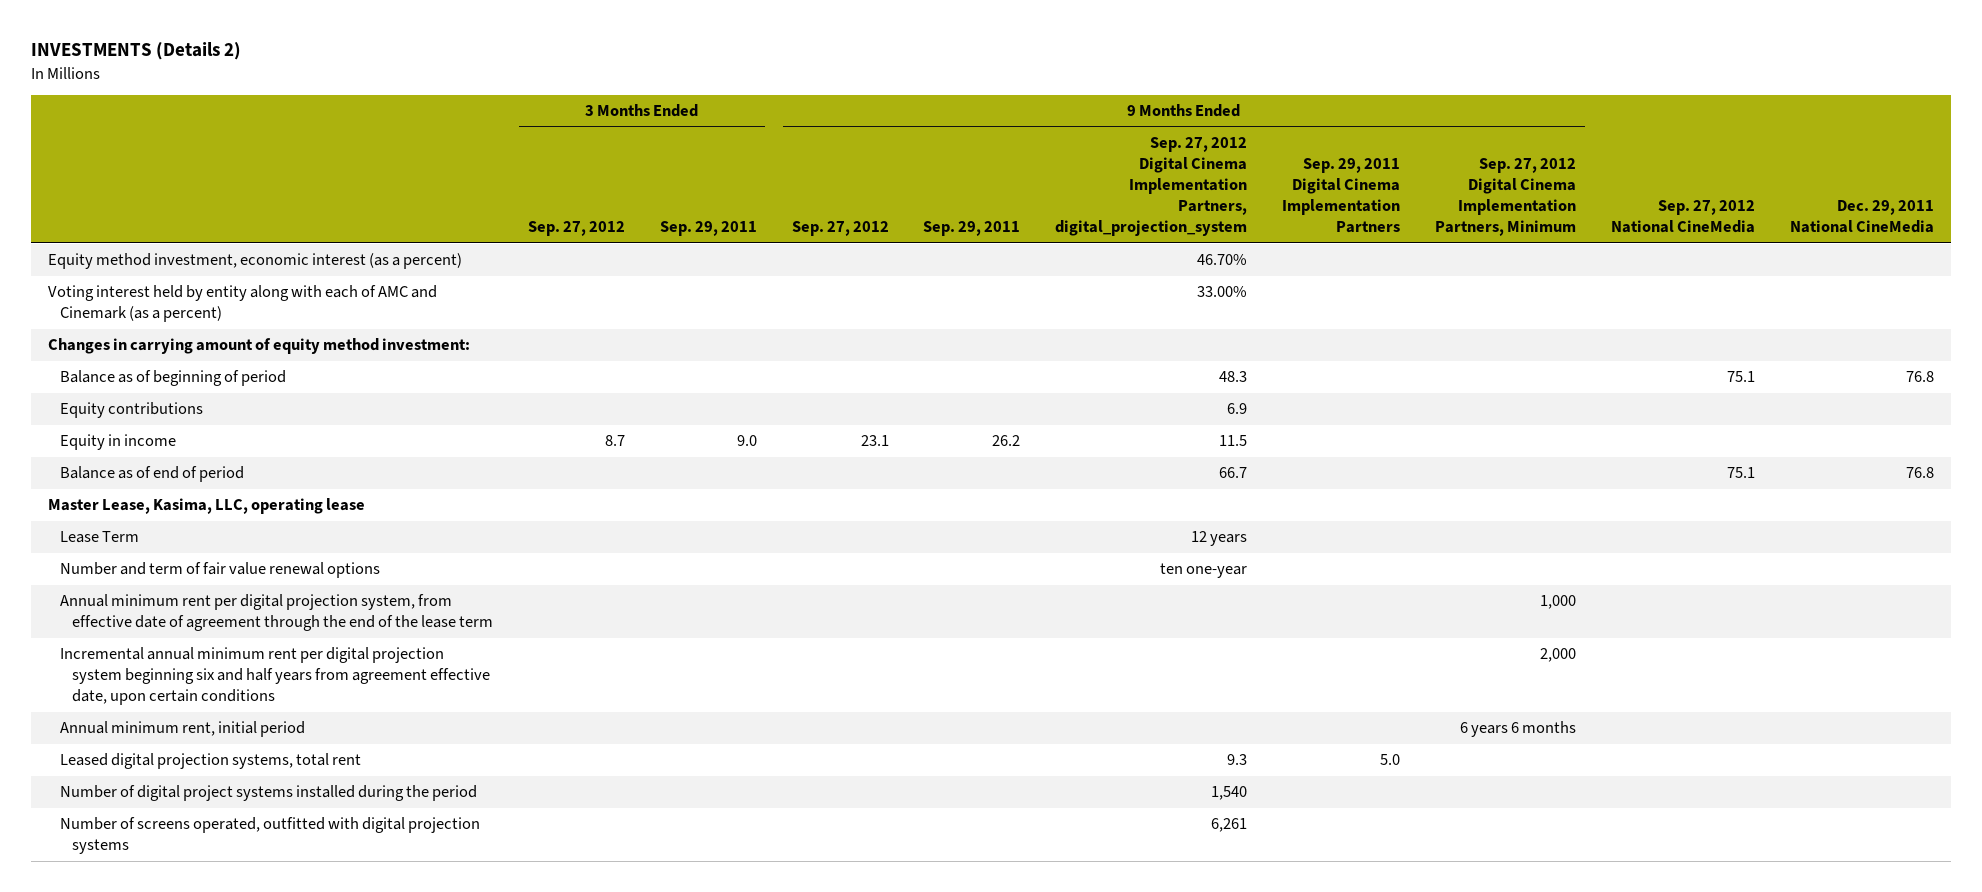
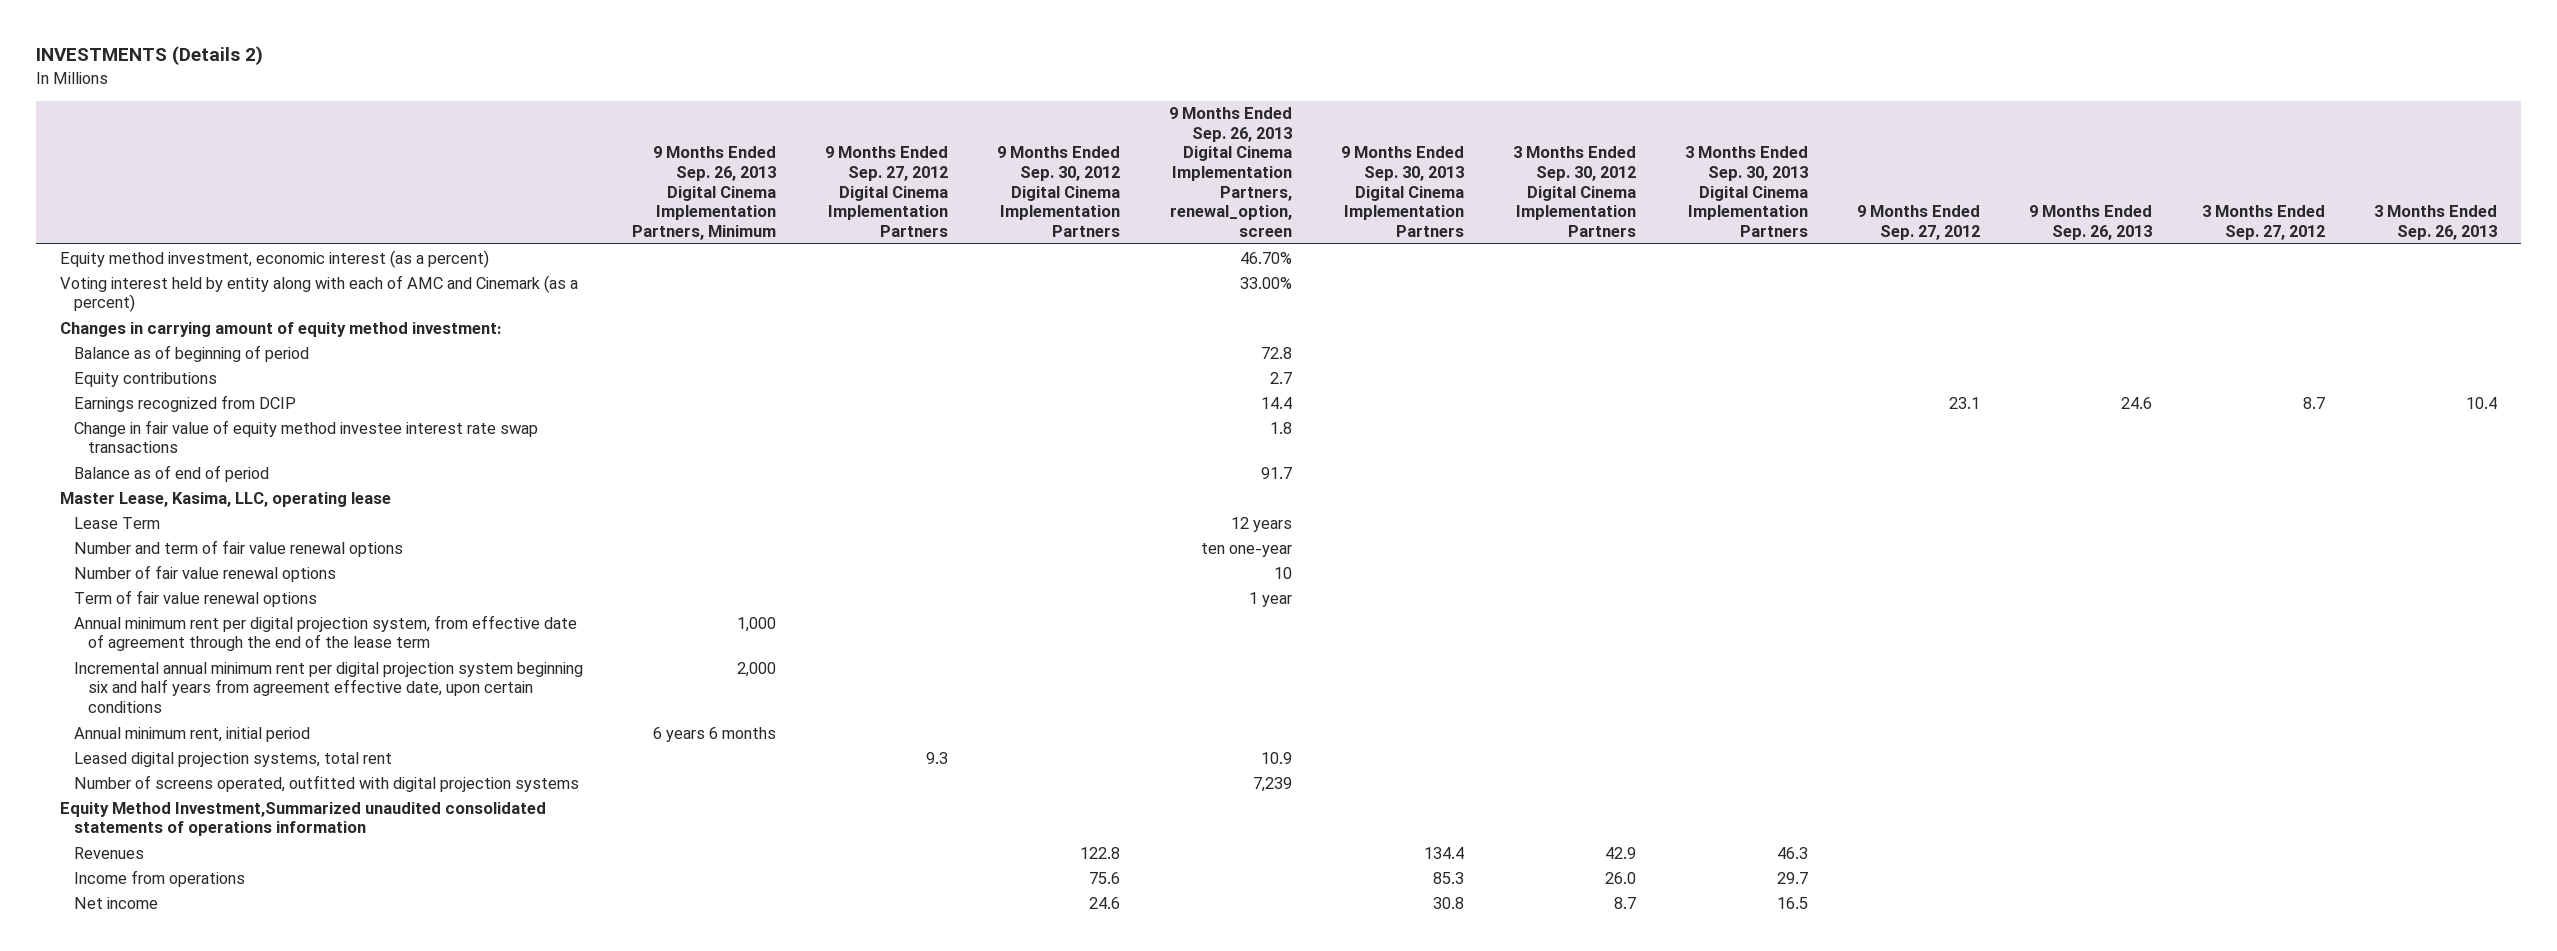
- | 3 Months Ended Sep. 27, 2012 | 3 Months Ended Sep. 29, 2011 | 9 Months Ended Sep. 27, 2012 | 9 Months Ended Sep. 29, 2011 | 9 Months Ended Sep. 27, 2012 Digital Cinema Implementation Partners, digital_projection_system | 9 Months Ended Sep. 29, 2011 Digital Cinema Implementation Partners | 9 Months Ended Sep. 27, 2012 Digital Cinema Implementation Partners, Minimum | Sep. 27, 2012 National CineMedia | Dec. 29, 2011 National CineMedia
+ | 9 Months Ended Sep. 26, 2013 Digital Cinema Implementation Partners, Minimum | 9 Months Ended Sep. 27, 2012 Digital Cinema Implementation Partners | 9 Months Ended Sep. 30, 2012 Digital Cinema Implementation Partners | 9 Months Ended Sep. 26, 2013 Digital Cinema Implementation Partners, renewal_option, screen | 9 Months Ended Sep. 30, 2013 Digital Cinema Implementation Partners | 3 Months Ended Sep. 30, 2012 Digital Cinema Implementation Partners | 3 Months Ended Sep. 30, 2013 Digital Cinema Implementation Partners | 9 Months Ended Sep. 27, 2012 | 9 Months Ended Sep. 26, 2013 | 3 Months Ended Sep. 27, 2012 | 3 Months Ended Sep. 26, 2013
- Equity in income | 8.7 | 9.0 | 23.1 | 26.2 | 11.5 | | | |
+ Earnings recognized from DCIP | | | | 14.4 | | | | 23.1 | 24.6 | 8.7 | 10.4
+ Change in fair value of equity method investee interest rate swap transactions | | | | 1.8 | | | | | | |
+ Number of fair value renewal options | | | | 10 | | | | | | |
+ Term of fair value renewal options | | | | 1 year | | | | | | |
- Number of digital project systems installed during the period | | | | | 1,540 | | | |
+ Equity Method Investment,Summarized unaudited consolidated statements of operations information
+ Revenues | | | 122.8 | | 134.4 | 42.9 | 46.3 | | | |
+ Income from operations | | | 75.6 | | 85.3 | 26.0 | 29.7 | | | |
+ Net income | | | 24.6 | | 30.8 | 8.7 | 16.5 | | | |

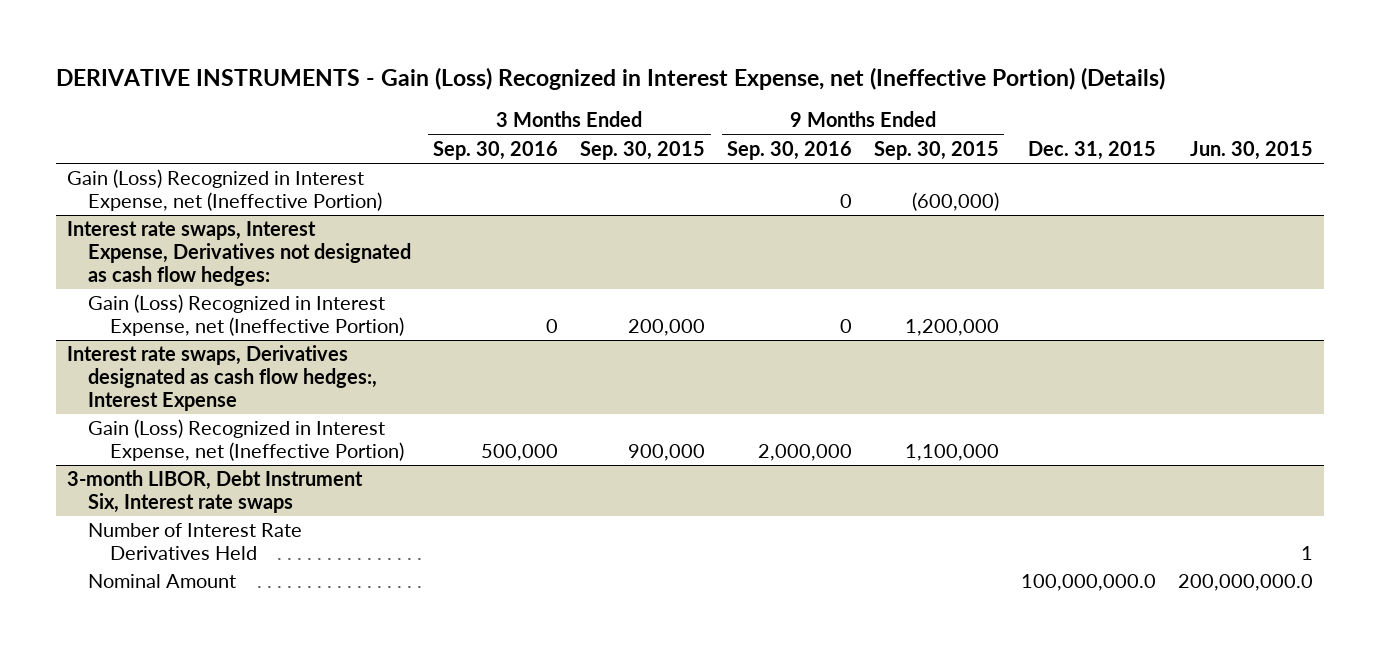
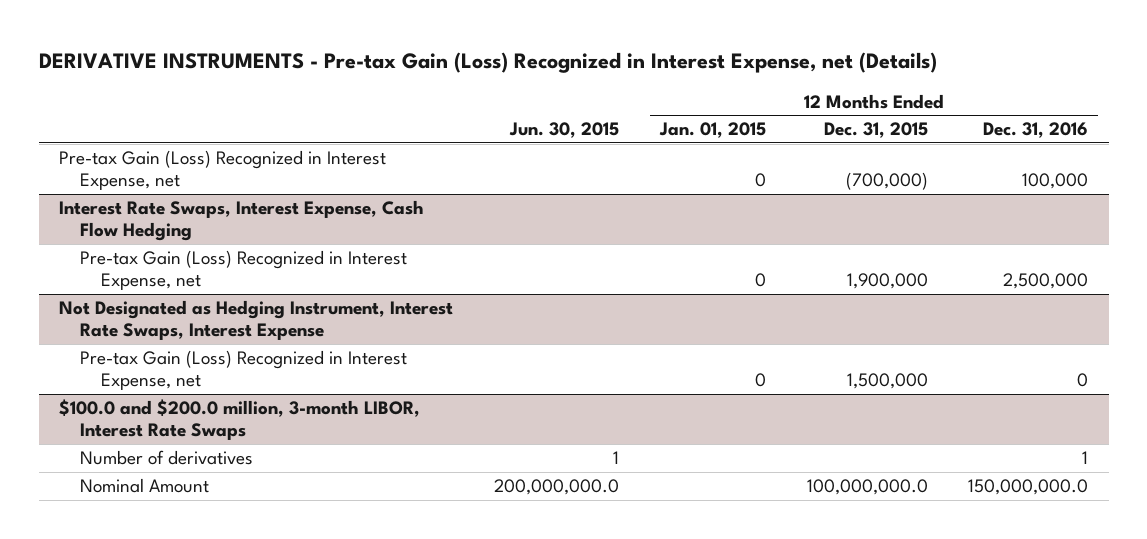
- DERIVATIVE INSTRUMENTS - Gain (Loss) Recognized in Interest Expense, net (Ineffective Portion) (Details)
+ DERIVATIVE INSTRUMENTS - Pre-tax Gain (Loss) Recognized in Interest Expense, net (Details)
- | 3 Months Ended Sep. 30, 2016 | 3 Months Ended Sep. 30, 2015 | 9 Months Ended Sep. 30, 2016 | 9 Months Ended Sep. 30, 2015 | Dec. 31, 2015 | Jun. 30, 2015
+ | Jun. 30, 2015 | 12 Months Ended Jan. 01, 2015 | 12 Months Ended Dec. 31, 2015 | 12 Months Ended Dec. 31, 2016
- Gain (Loss) Recognized in Interest Expense, net (Ineffective Portion) | | | 0 | (600,000) | |
- Interest rate swaps, Interest Expense, Derivatives not designated as cash flow hedges:
- Gain (Loss) Recognized in Interest Expense, net (Ineffective Portion) | 0 | 200,000 | 0 | 1,200,000 | |
- Interest rate swaps, Derivatives designated as cash flow hedges:, Interest Expense
- Gain (Loss) Recognized in Interest Expense, net (Ineffective Portion) | 500,000 | 900,000 | 2,000,000 | 1,100,000 | |
- 3-month LIBOR, Debt Instrument Six, Interest rate swaps
- Number of Interest Rate Derivatives Held | | | | | | 1
+ Pre-tax Gain (Loss) Recognized in Interest Expense, net | | 0 | (700,000) | 100,000
+ Interest Rate Swaps, Interest Expense, Cash Flow Hedging
+ Pre-tax Gain (Loss) Recognized in Interest Expense, net | | 0 | 1,900,000 | 2,500,000
+ Not Designated as Hedging Instrument, Interest Rate Swaps, Interest Expense
+ Pre-tax Gain (Loss) Recognized in Interest Expense, net | | 0 | 1,500,000 | 0
+ $100.0 and $200.0 million, 3-month LIBOR, Interest Rate Swaps
+ Number of derivatives | 1 | | | 1

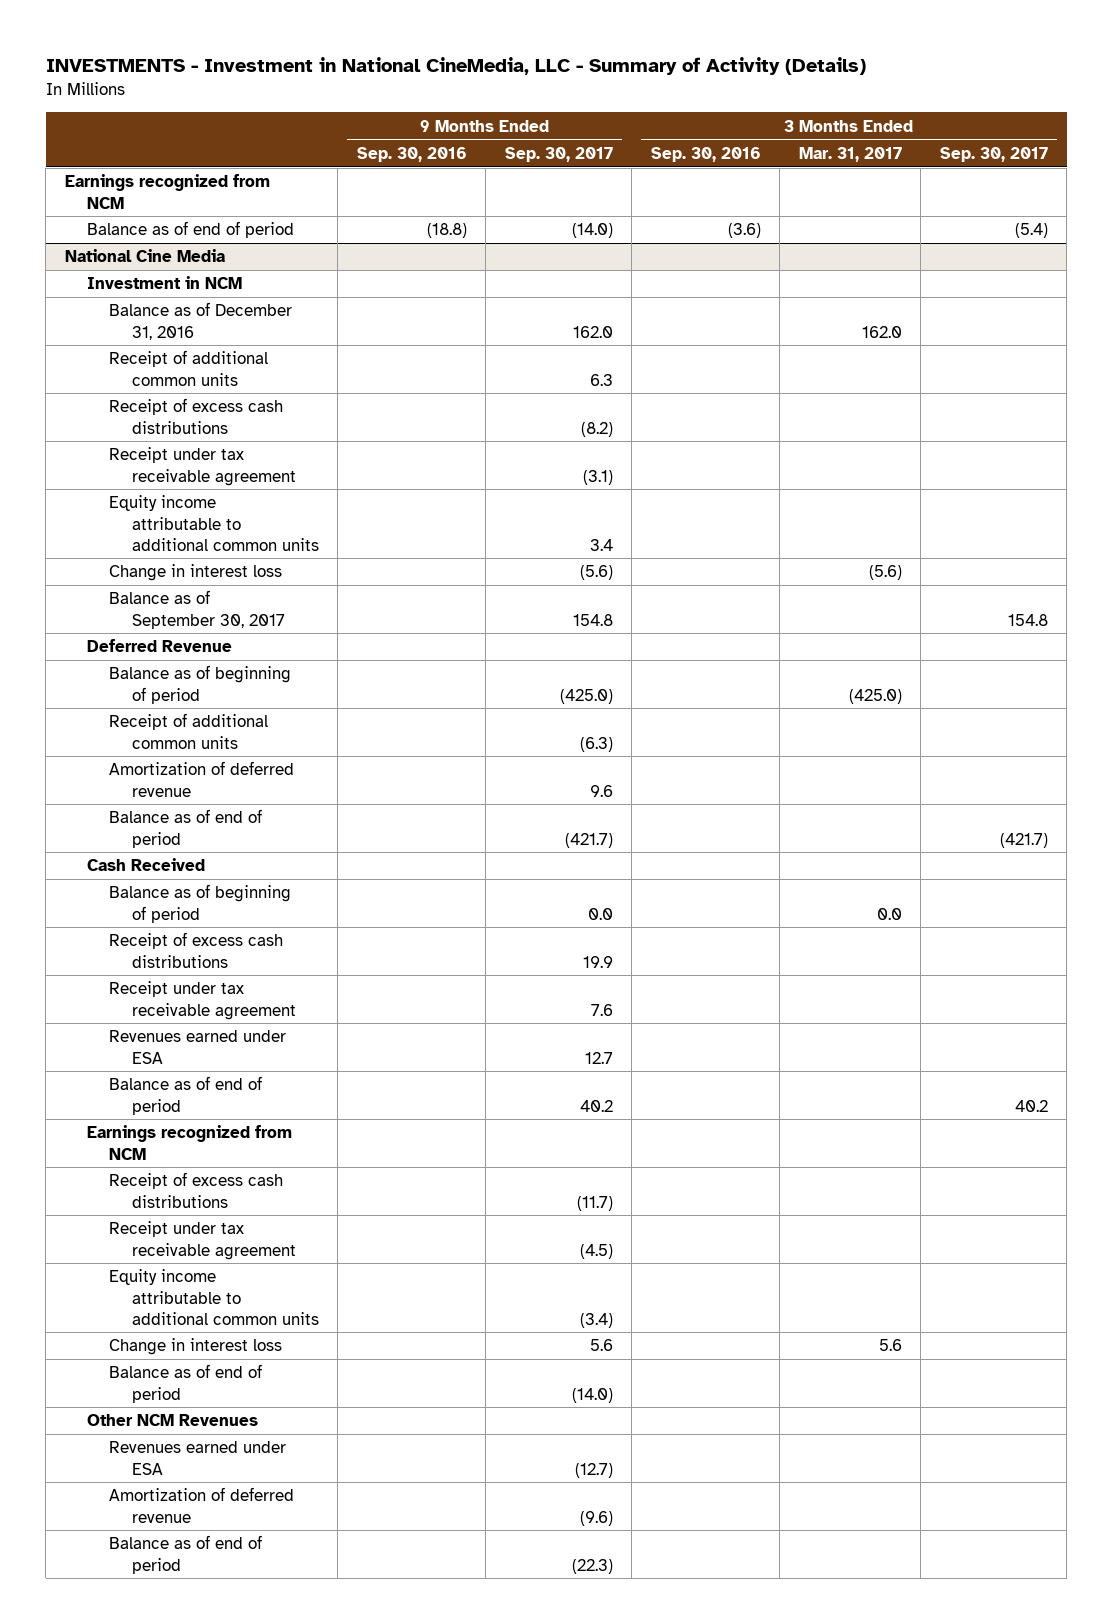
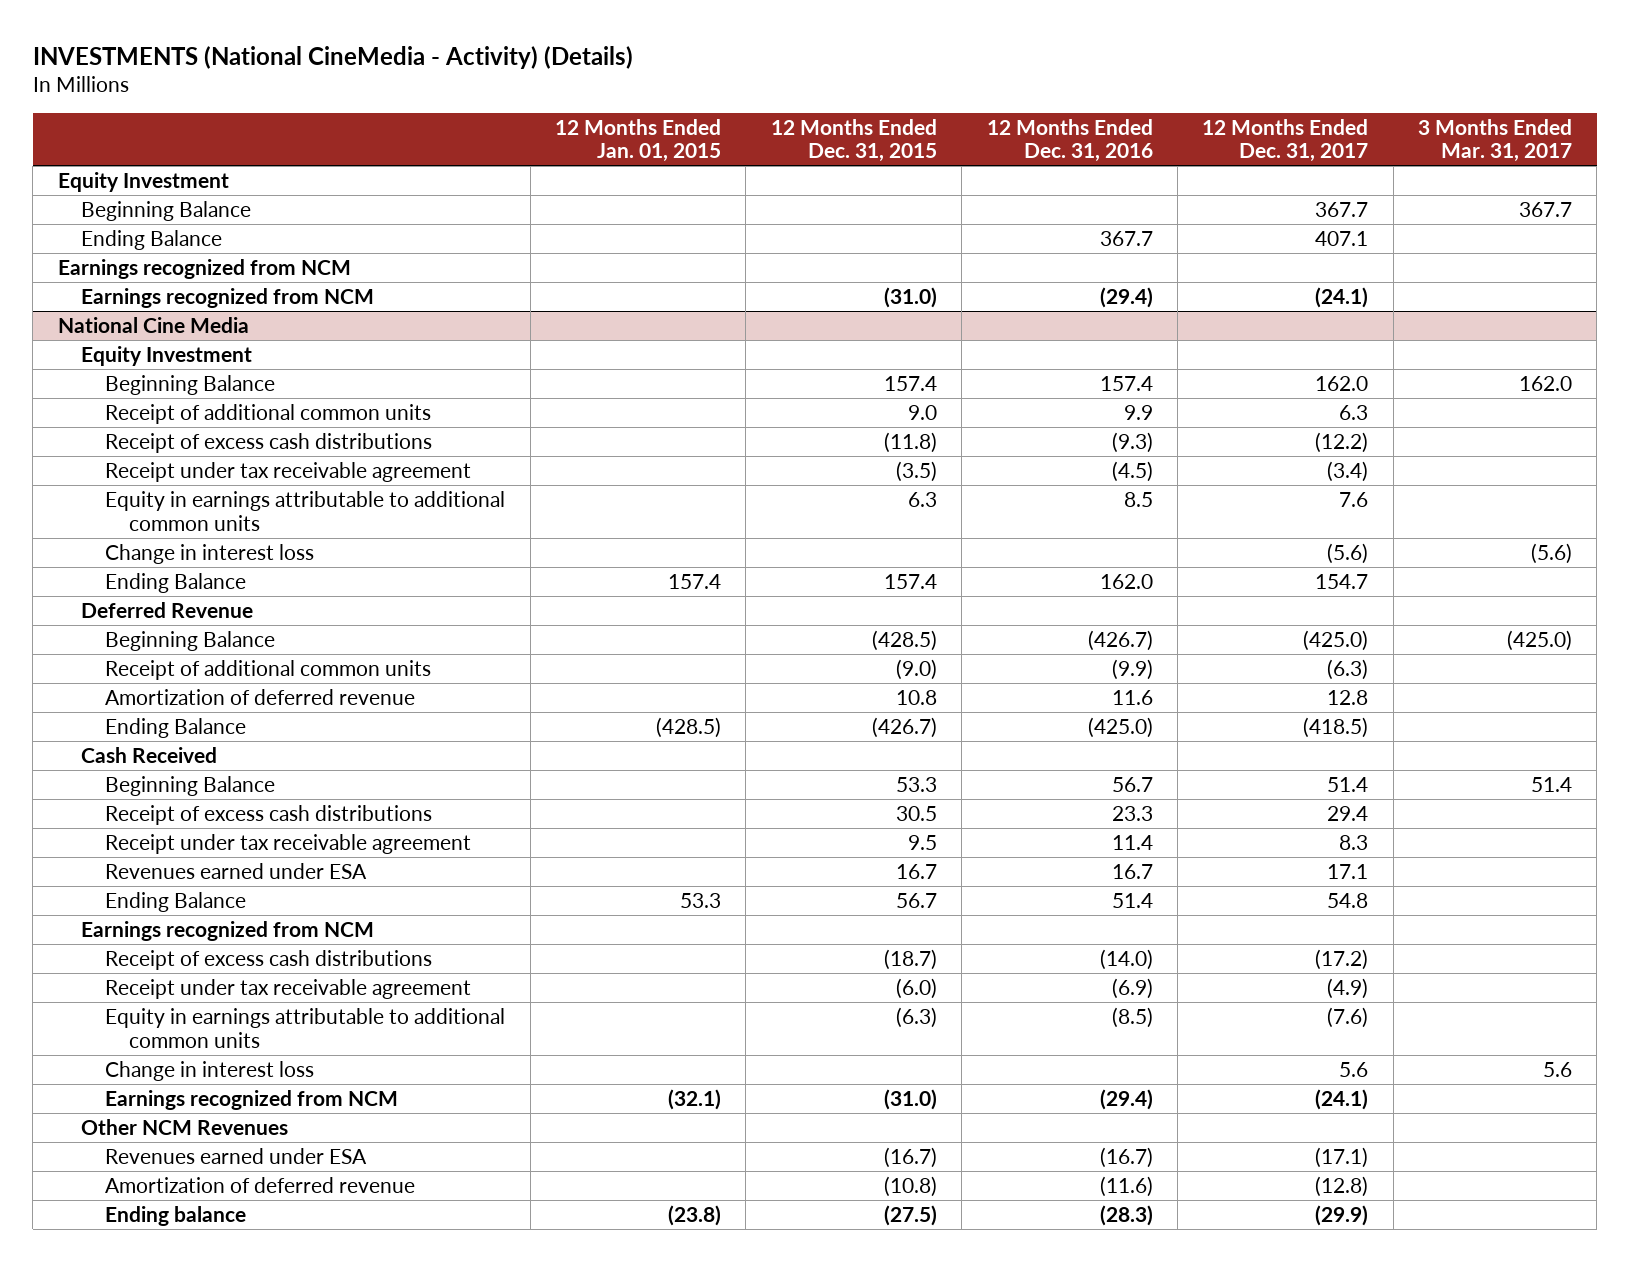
- INVESTMENTS - Investment in National CineMedia, LLC - Summary of Activity (Details)
+ INVESTMENTS (National CineMedia - Activity) (Details)
- | 9 Months Ended Sep. 30, 2016 | 9 Months Ended Sep. 30, 2017 | 3 Months Ended Sep. 30, 2016 | 3 Months Ended Mar. 31, 2017 | 3 Months Ended Sep. 30, 2017
+ | 12 Months Ended Jan. 01, 2015 | 12 Months Ended Dec. 31, 2015 | 12 Months Ended Dec. 31, 2016 | 12 Months Ended Dec. 31, 2017 | 3 Months Ended Mar. 31, 2017
+ Equity Investment
+ Beginning Balance | | | | 367.7 | 367.7
+ Ending Balance | | | 367.7 | 407.1 |
- Balance as of end of period | (18.8) | (14.0) | (3.6) | | (5.4)
+ Earnings recognized from NCM | | (31.0) | (29.4) | (24.1) |
@ National Cine Media
- Investment in NCM
- Balance as of December 31, 2016 | | 162.0 | | 162.0 |
+ Equity Investment
+ Beginning Balance | | 157.4 | 157.4 | 162.0 | 162.0
- Equity income attributable to additional common units | | 3.4 | | |
+ Equity in earnings attributable to additional common units | | 6.3 | 8.5 | 7.6 |
- Balance as of September 30, 2017 | | 154.8 | | | 154.8
+ Ending Balance | 157.4 | 157.4 | 162.0 | 154.7 |
- Balance as of beginning of period | | (425.0) | | (425.0) |
+ Beginning Balance | | (428.5) | (426.7) | (425.0) | (425.0)
- Balance as of end of period | | (421.7) | | | (421.7)
+ Ending Balance | (428.5) | (426.7) | (425.0) | (418.5) |
- Balance as of beginning of period | | 0.0 | | 0.0 |
+ Beginning Balance | | 53.3 | 56.7 | 51.4 | 51.4
- Balance as of end of period | | 40.2 | | | 40.2
+ Ending Balance | 53.3 | 56.7 | 51.4 | 54.8 |
- Equity income attributable to additional common units | | (3.4) | | |
+ Equity in earnings attributable to additional common units | | (6.3) | (8.5) | (7.6) |
- Balance as of end of period | | (14.0) | | |
+ Earnings recognized from NCM | (32.1) | (31.0) | (29.4) | (24.1) |
- Balance as of end of period | | (22.3) | | |
+ Ending balance | (23.8) | (27.5) | (28.3) | (29.9) |

